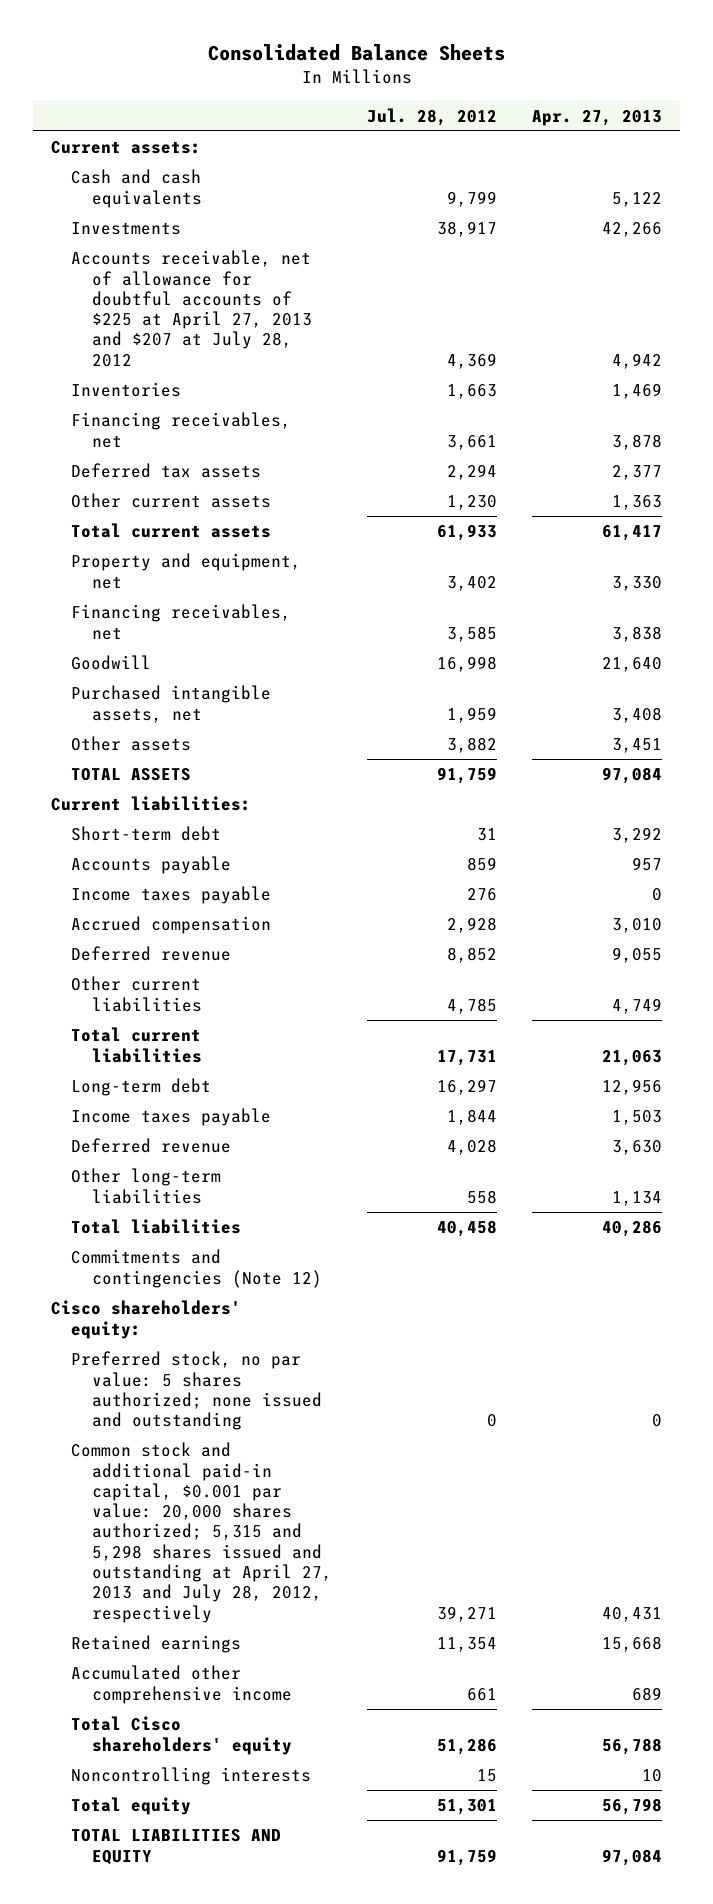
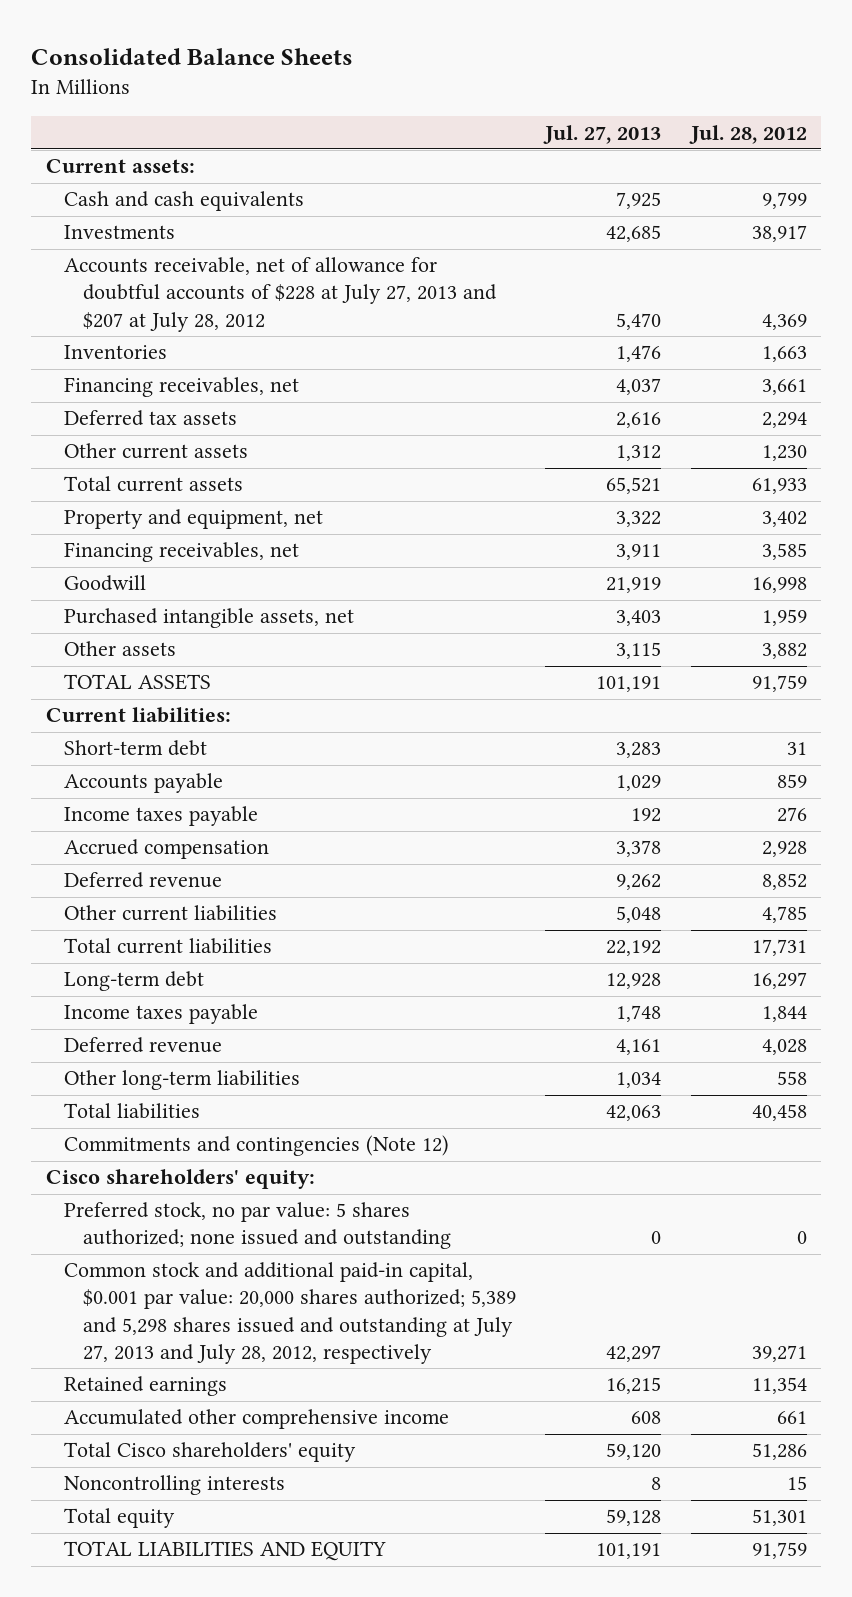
- | Jul. 28, 2012 | Apr. 27, 2013
+ | Jul. 27, 2013 | Jul. 28, 2012
- Accounts receivable, net of allowance for doubtful accounts of $225 at April 27, 2013 and $207 at July 28, 2012 | 4,369 | 4,942
+ Accounts receivable, net of allowance for doubtful accounts of $228 at July 27, 2013 and $207 at July 28, 2012 | 5,470 | 4,369
- Common stock and additional paid-in capital, $0.001 par value: 20,000 shares authorized; 5,315 and 5,298 shares issued and outstanding at April 27, 2013 and July 28, 2012, respectively | 39,271 | 40,431
+ Common stock and additional paid-in capital, $0.001 par value: 20,000 shares authorized; 5,389 and 5,298 shares issued and outstanding at July 27, 2013 and July 28, 2012, respectively | 42,297 | 39,271

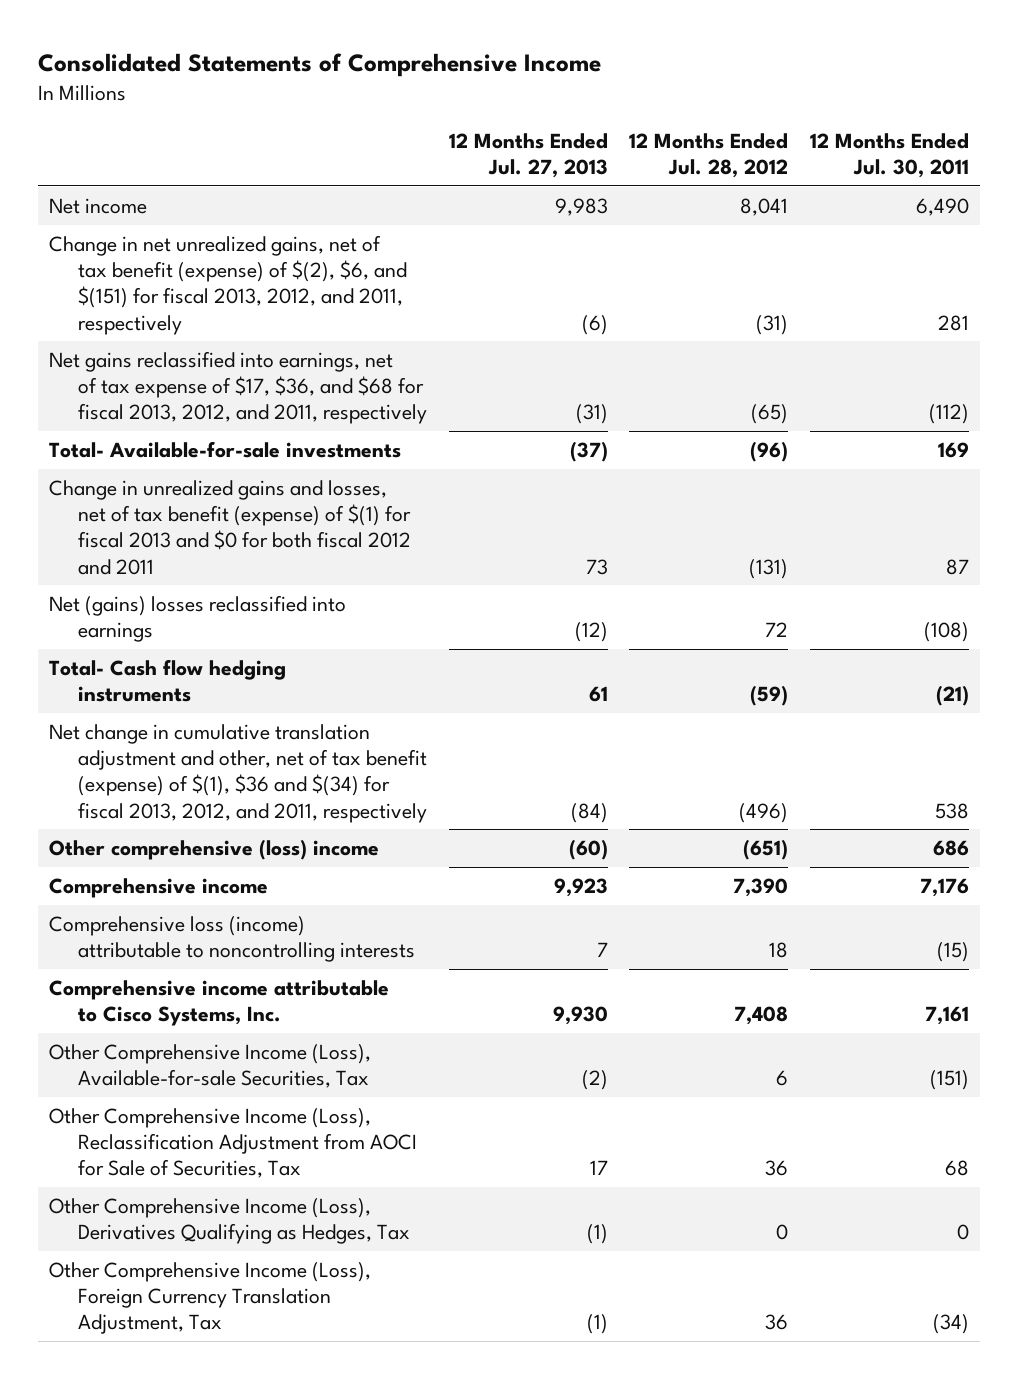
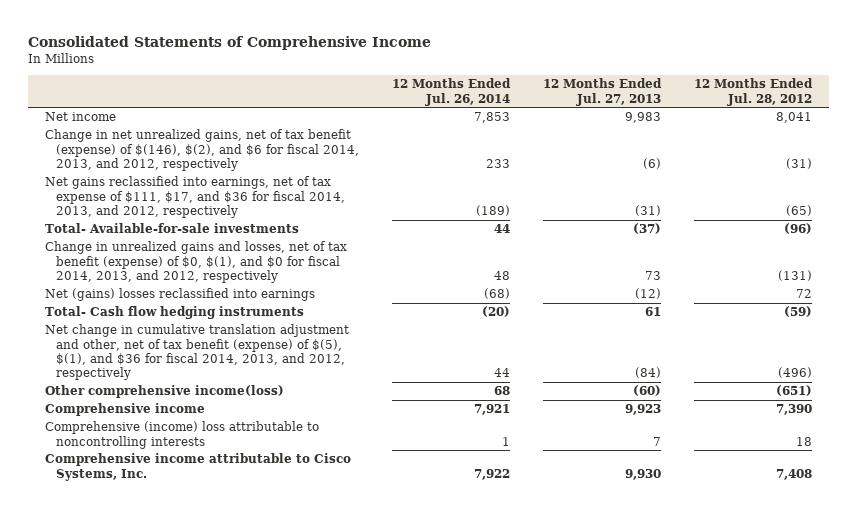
- | 12 Months Ended Jul. 27, 2013 | 12 Months Ended Jul. 28, 2012 | 12 Months Ended Jul. 30, 2011
+ | 12 Months Ended Jul. 26, 2014 | 12 Months Ended Jul. 27, 2013 | 12 Months Ended Jul. 28, 2012
- Change in net unrealized gains, net of tax benefit (expense) of $(2), $6, and $(151) for fiscal 2013, 2012, and 2011, respectively | (6) | (31) | 281
- Net gains reclassified into earnings, net of tax expense of $17, $36, and $68 for fiscal 2013, 2012, and 2011, respectively | (31) | (65) | (112)
+ Change in net unrealized gains, net of tax benefit (expense) of $(146), $(2), and $6 for fiscal 2014, 2013, and 2012, respectively | 233 | (6) | (31)
+ Net gains reclassified into earnings, net of tax expense of $111, $17, and $36 for fiscal 2014, 2013, and 2012, respectively | (189) | (31) | (65)
- Change in unrealized gains and losses, net of tax benefit (expense) of $(1) for fiscal 2013 and $0 for both fiscal 2012 and 2011 | 73 | (131) | 87
+ Change in unrealized gains and losses, net of tax benefit (expense) of $0, $(1), and $0 for fiscal 2014, 2013, and 2012, respectively | 48 | 73 | (131)
- Net change in cumulative translation adjustment and other, net of tax benefit (expense) of $(1), $36 and $(34) for fiscal 2013, 2012, and 2011, respectively | (84) | (496) | 538
- Other comprehensive (loss) income | (60) | (651) | 686
+ Net change in cumulative translation adjustment and other, net of tax benefit (expense) of $(5), $(1), and $36 for fiscal 2014, 2013, and 2012, respectively | 44 | (84) | (496)
+ Other comprehensive income(loss) | 68 | (60) | (651)
- Comprehensive loss (income) attributable to noncontrolling interests | 7 | 18 | (15)
+ Comprehensive (income) loss attributable to noncontrolling interests | 1 | 7 | 18
- Other Comprehensive Income (Loss), Available-for-sale Securities, Tax | (2) | 6 | (151)
- Other Comprehensive Income (Loss), Reclassification Adjustment from AOCI for Sale of Securities, Tax | 17 | 36 | 68
- Other Comprehensive Income (Loss), Derivatives Qualifying as Hedges, Tax | (1) | 0 | 0
- Other Comprehensive Income (Loss), Foreign Currency Translation Adjustment, Tax | (1) | 36 | (34)

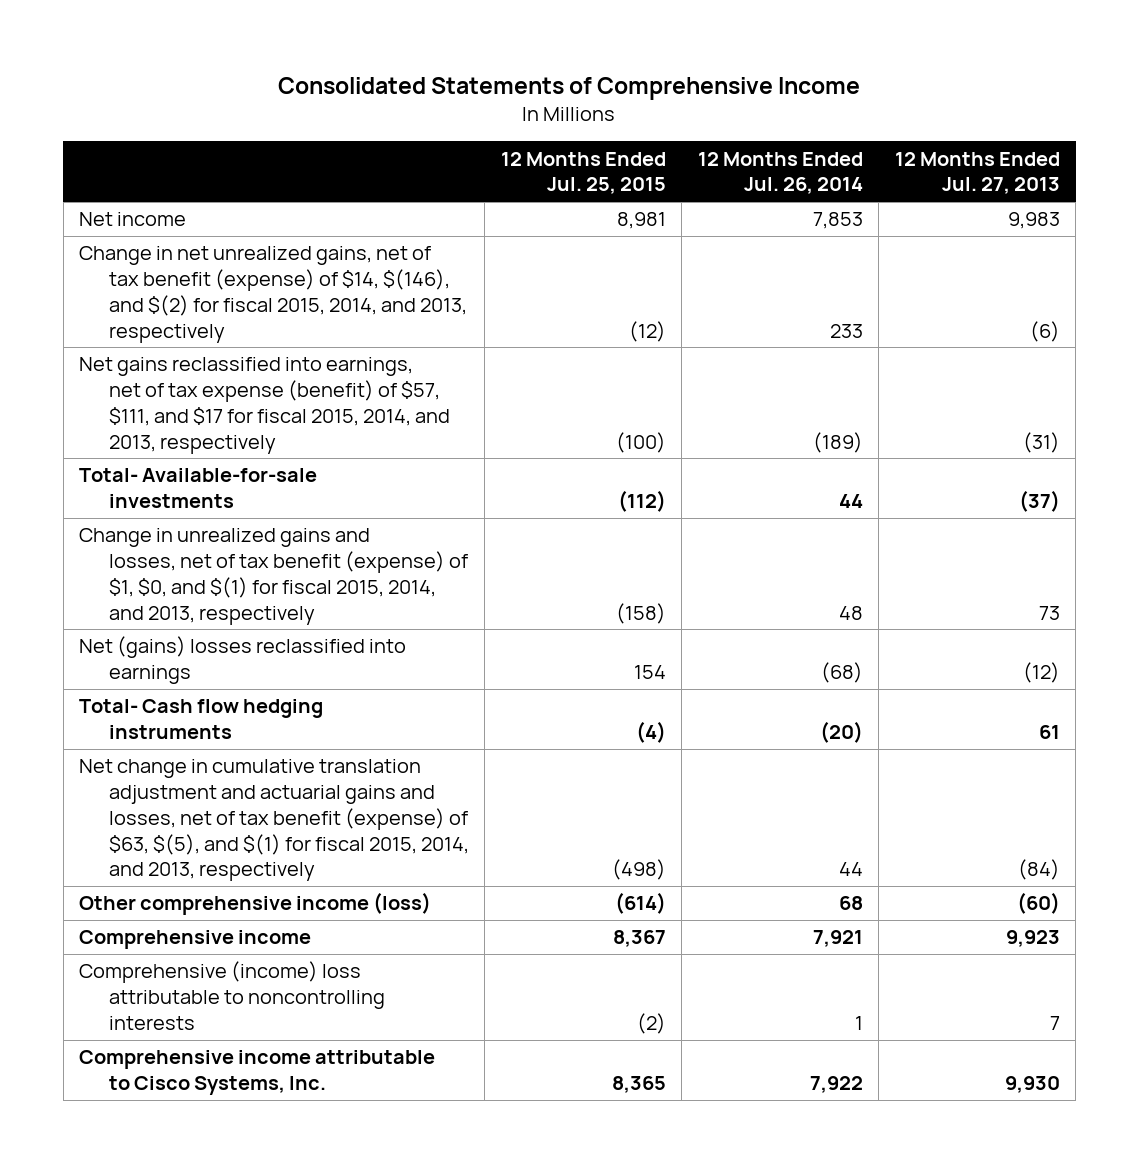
- | 12 Months Ended Jul. 26, 2014 | 12 Months Ended Jul. 27, 2013 | 12 Months Ended Jul. 28, 2012
+ | 12 Months Ended Jul. 25, 2015 | 12 Months Ended Jul. 26, 2014 | 12 Months Ended Jul. 27, 2013
- Change in net unrealized gains, net of tax benefit (expense) of $(146), $(2), and $6 for fiscal 2014, 2013, and 2012, respectively | 233 | (6) | (31)
- Net gains reclassified into earnings, net of tax expense of $111, $17, and $36 for fiscal 2014, 2013, and 2012, respectively | (189) | (31) | (65)
+ Change in net unrealized gains, net of tax benefit (expense) of $14, $(146), and $(2) for fiscal 2015, 2014, and 2013, respectively | (12) | 233 | (6)
+ Net gains reclassified into earnings, net of tax expense (benefit) of $57, $111, and $17 for fiscal 2015, 2014, and 2013, respectively | (100) | (189) | (31)
- Change in unrealized gains and losses, net of tax benefit (expense) of $0, $(1), and $0 for fiscal 2014, 2013, and 2012, respectively | 48 | 73 | (131)
+ Change in unrealized gains and losses, net of tax benefit (expense) of $1, $0, and $(1) for fiscal 2015, 2014, and 2013, respectively | (158) | 48 | 73
- Net change in cumulative translation adjustment and other, net of tax benefit (expense) of $(5), $(1), and $36 for fiscal 2014, 2013, and 2012, respectively | 44 | (84) | (496)
- Other comprehensive income(loss) | 68 | (60) | (651)
+ Net change in cumulative translation adjustment and actuarial gains and losses, net of tax benefit (expense) of $63, $(5), and $(1) for fiscal 2015, 2014, and 2013, respectively | (498) | 44 | (84)
+ Other comprehensive income (loss) | (614) | 68 | (60)

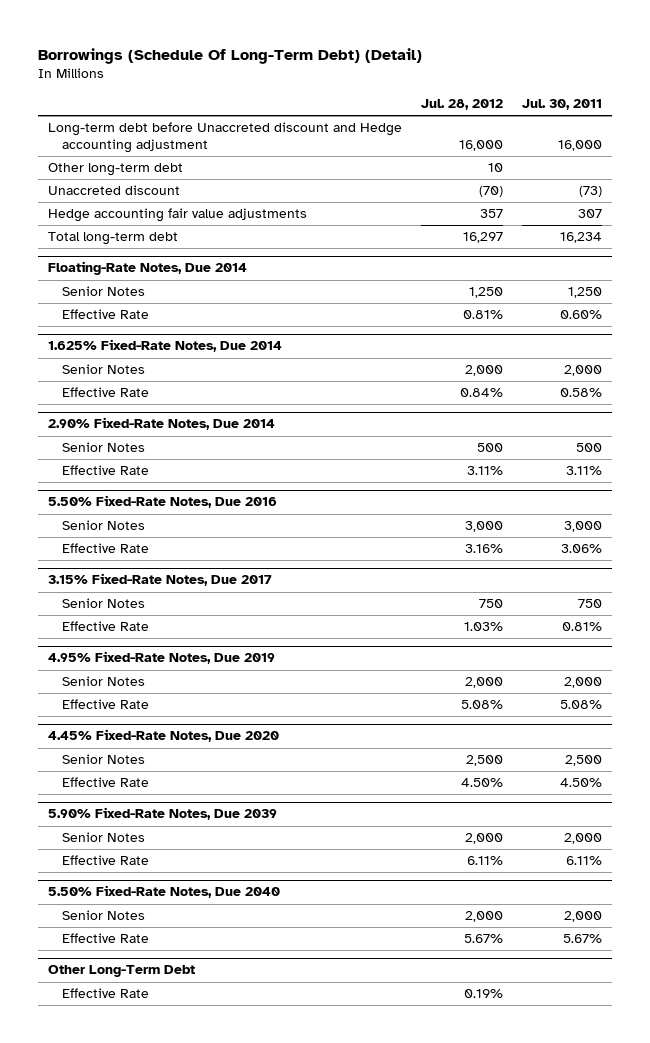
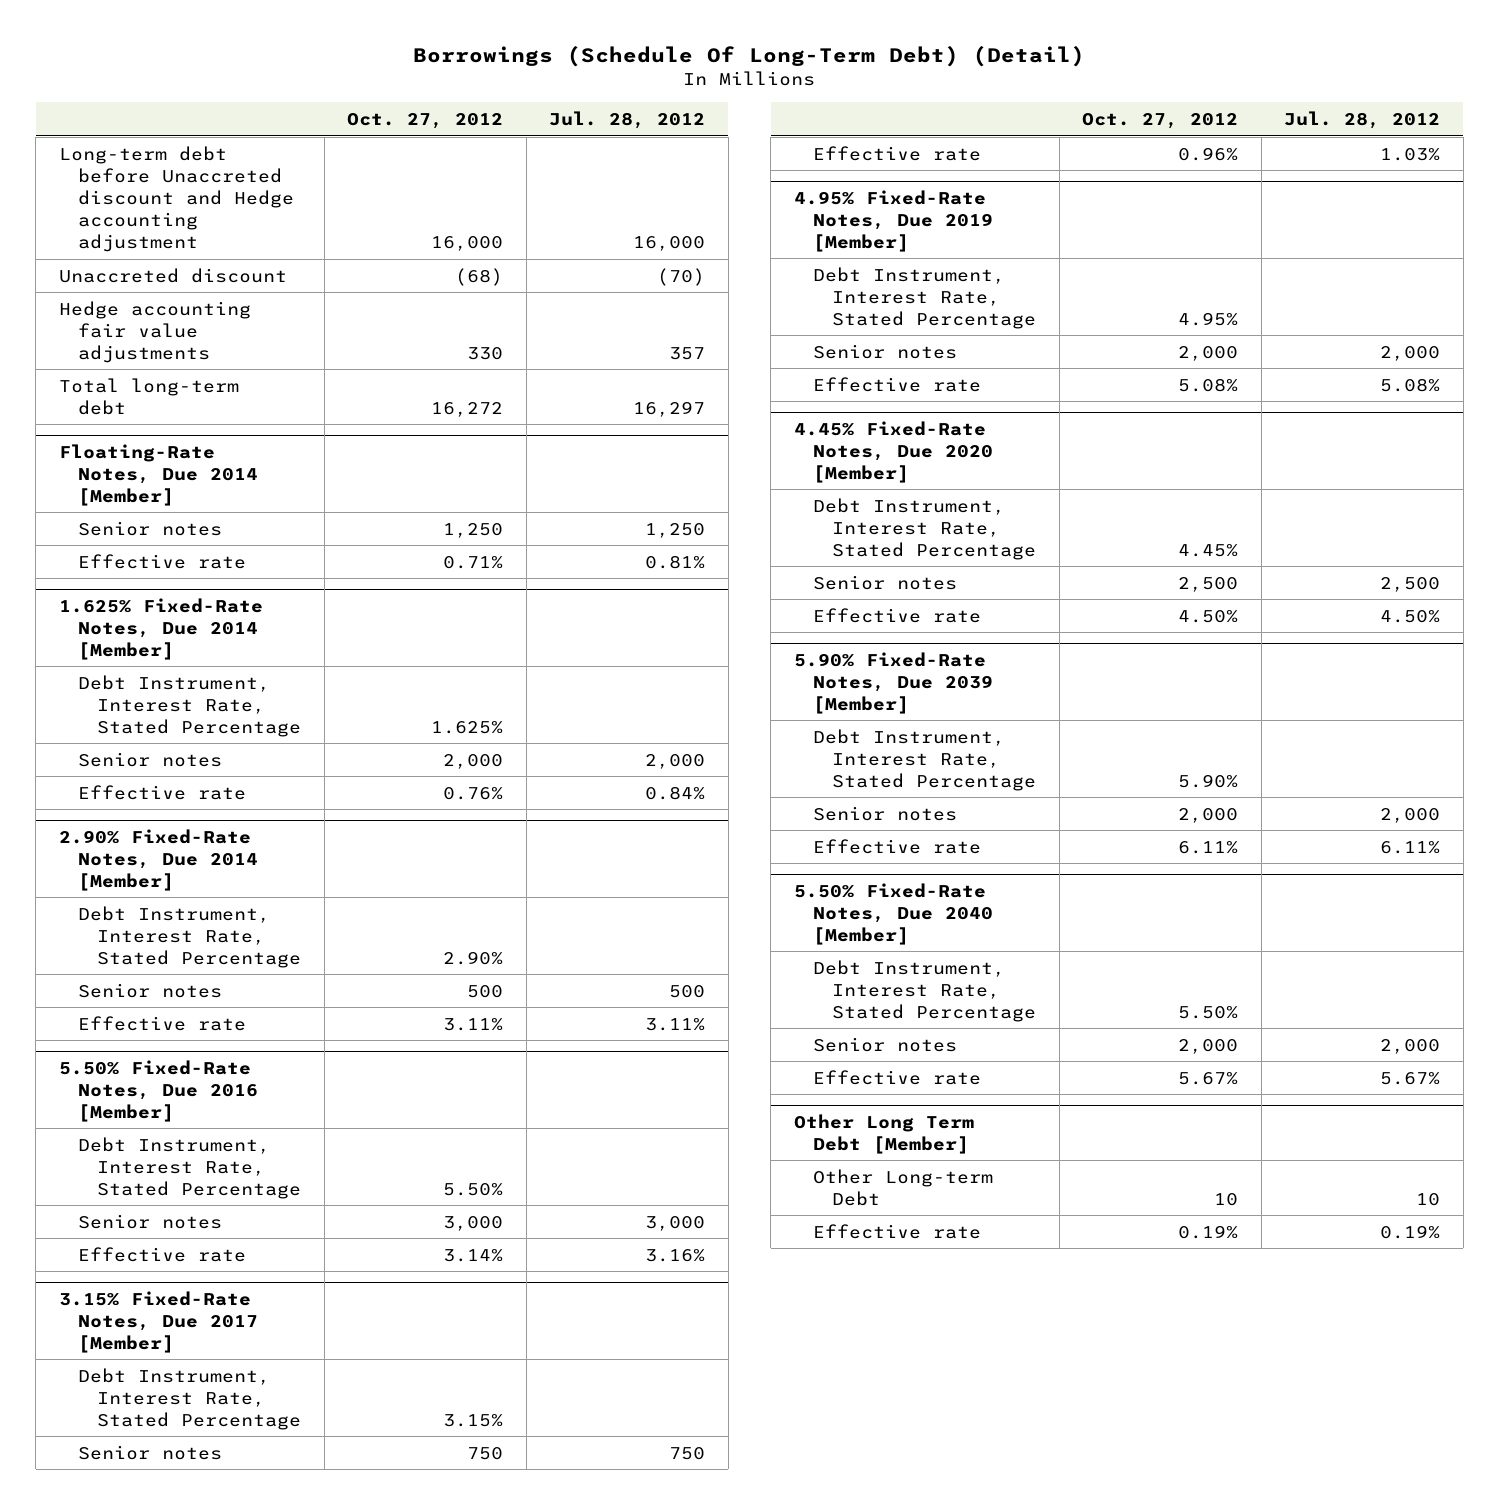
- | Jul. 28, 2012 | Jul. 30, 2011
+ | Oct. 27, 2012 | Jul. 28, 2012
- Other long-term debt | 10 |
- Floating-Rate Notes, Due 2014
- Senior Notes | 1,250 | 1,250
- Effective Rate | 0.81% | 0.60%
- 1.625% Fixed-Rate Notes, Due 2014
- Senior Notes | 2,000 | 2,000
- Effective Rate | 0.84% | 0.58%
- 2.90% Fixed-Rate Notes, Due 2014
- Senior Notes | 500 | 500
- Effective Rate | 3.11% | 3.11%
- 5.50% Fixed-Rate Notes, Due 2016
- Senior Notes | 3,000 | 3,000
- Effective Rate | 3.16% | 3.06%
- 3.15% Fixed-Rate Notes, Due 2017
- Senior Notes | 750 | 750
- Effective Rate | 1.03% | 0.81%
- 4.95% Fixed-Rate Notes, Due 2019
- Senior Notes | 2,000 | 2,000
- Effective Rate | 5.08% | 5.08%
- 4.45% Fixed-Rate Notes, Due 2020
- Senior Notes | 2,500 | 2,500
- Effective Rate | 4.50% | 4.50%
- 5.90% Fixed-Rate Notes, Due 2039
- Senior Notes | 2,000 | 2,000
- Effective Rate | 6.11% | 6.11%
- 5.50% Fixed-Rate Notes, Due 2040
- Senior Notes | 2,000 | 2,000
- Effective Rate | 5.67% | 5.67%
- Other Long-Term Debt
- Effective Rate | 0.19% |
+ Floating-Rate Notes, Due 2014 [Member]
+ Senior notes | 1,250 | 1,250
+ Effective rate | 0.71% | 0.81%
+ 1.625% Fixed-Rate Notes, Due 2014 [Member]
+ Debt Instrument, Interest Rate, Stated Percentage | 1.625% |
+ Senior notes | 2,000 | 2,000
+ Effective rate | 0.76% | 0.84%
+ 2.90% Fixed-Rate Notes, Due 2014 [Member]
+ Debt Instrument, Interest Rate, Stated Percentage | 2.90% |
+ Senior notes | 500 | 500
+ Effective rate | 3.11% | 3.11%
+ 5.50% Fixed-Rate Notes, Due 2016 [Member]
+ Debt Instrument, Interest Rate, Stated Percentage | 5.50% |
+ Senior notes | 3,000 | 3,000
+ Effective rate | 3.14% | 3.16%
+ 3.15% Fixed-Rate Notes, Due 2017 [Member]
+ Debt Instrument, Interest Rate, Stated Percentage | 3.15% |
+ Senior notes | 750 | 750
+ Effective rate | 0.96% | 1.03%
+ 4.95% Fixed-Rate Notes, Due 2019 [Member]
+ Debt Instrument, Interest Rate, Stated Percentage | 4.95% |
+ Senior notes | 2,000 | 2,000
+ Effective rate | 5.08% | 5.08%
+ 4.45% Fixed-Rate Notes, Due 2020 [Member]
+ Debt Instrument, Interest Rate, Stated Percentage | 4.45% |
+ Senior notes | 2,500 | 2,500
+ Effective rate | 4.50% | 4.50%
+ 5.90% Fixed-Rate Notes, Due 2039 [Member]
+ Debt Instrument, Interest Rate, Stated Percentage | 5.90% |
+ Senior notes | 2,000 | 2,000
+ Effective rate | 6.11% | 6.11%
+ 5.50% Fixed-Rate Notes, Due 2040 [Member]
+ Debt Instrument, Interest Rate, Stated Percentage | 5.50% |
+ Senior notes | 2,000 | 2,000
+ Effective rate | 5.67% | 5.67%
+ Other Long Term Debt [Member]
+ Other Long-term Debt | 10 | 10
+ Effective rate | 0.19% | 0.19%

